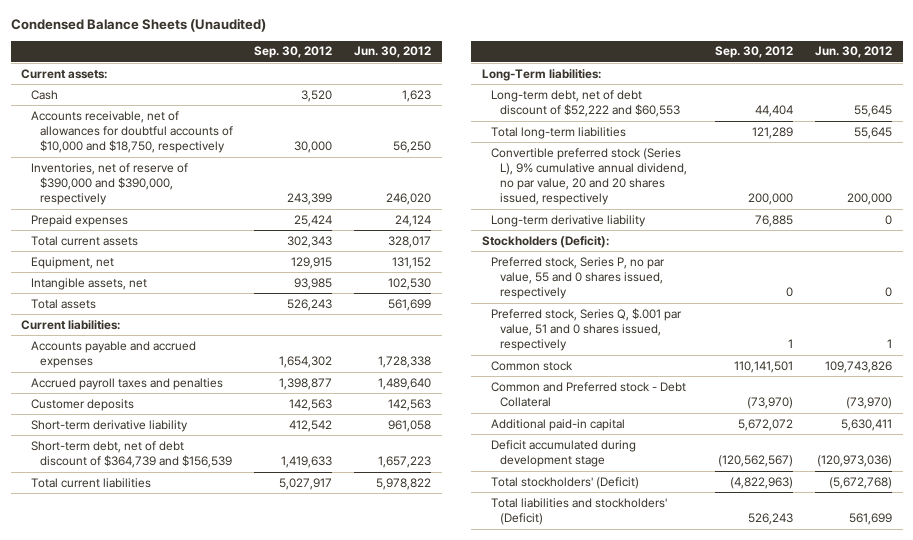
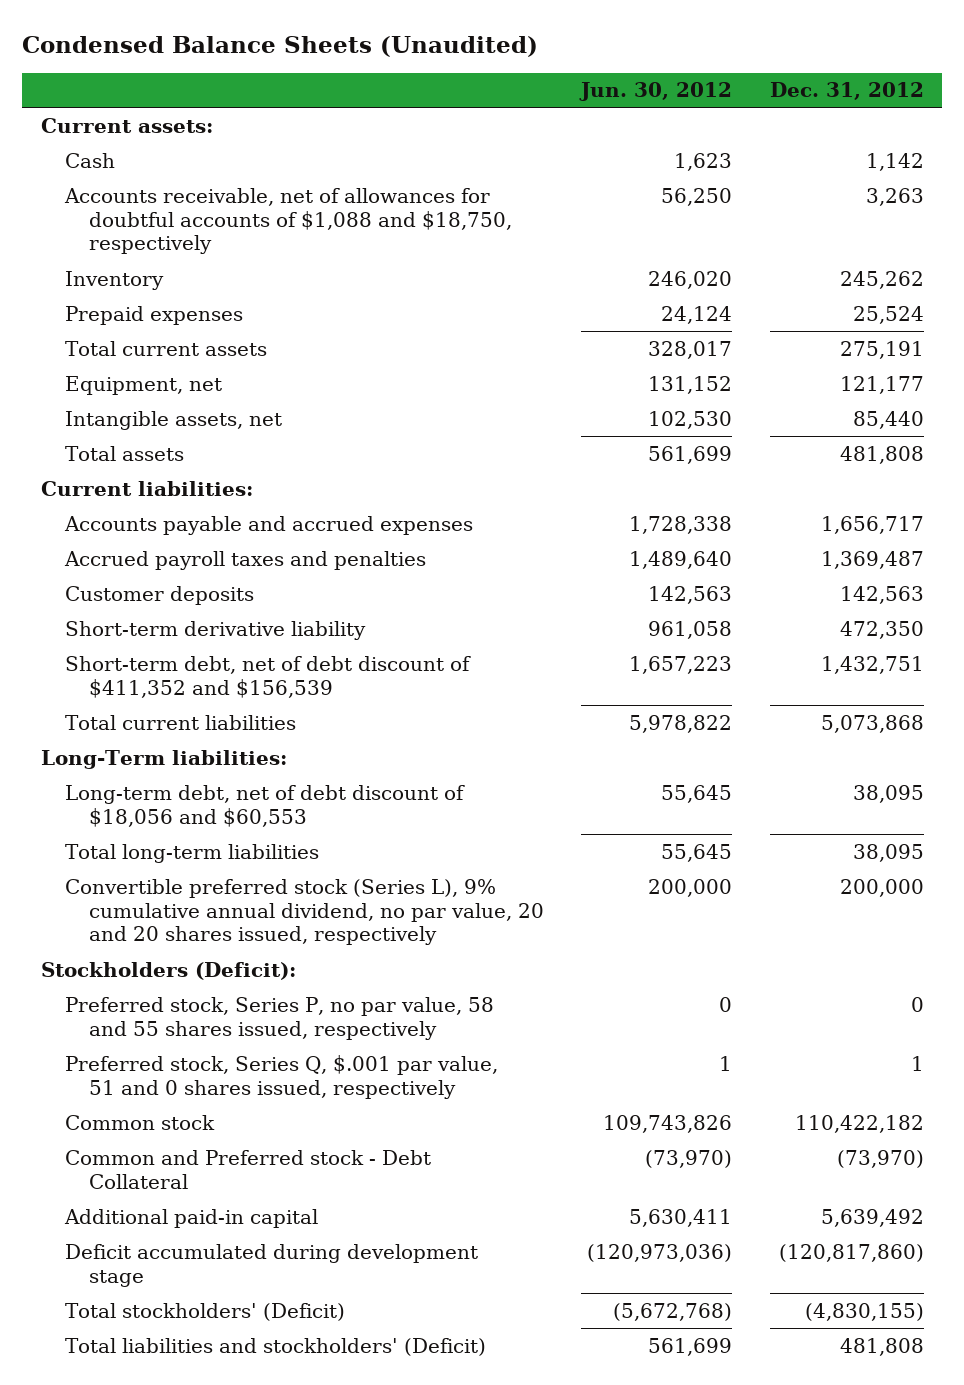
- | Sep. 30, 2012 | Jun. 30, 2012
+ | Jun. 30, 2012 | Dec. 31, 2012
- Accounts receivable, net of allowances for doubtful accounts of $10,000 and $18,750, respectively | 30,000 | 56,250
- Inventories, net of reserve of $390,000 and $390,000, respectively | 243,399 | 246,020
+ Accounts receivable, net of allowances for doubtful accounts of $1,088 and $18,750, respectively | 56,250 | 3,263
+ Inventory | 246,020 | 245,262
- Short-term debt, net of debt discount of $364,739 and $156,539 | 1,419,633 | 1,657,223
+ Short-term debt, net of debt discount of $411,352 and $156,539 | 1,657,223 | 1,432,751
- Long-term debt, net of debt discount of $52,222 and $60,553 | 44,404 | 55,645
+ Long-term debt, net of debt discount of $18,056 and $60,553 | 55,645 | 38,095
- Long-term derivative liability | 76,885 | 0
- Preferred stock, Series P, no par value, 55 and 0 shares issued, respectively | 0 | 0
+ Preferred stock, Series P, no par value, 58 and 55 shares issued, respectively | 0 | 0

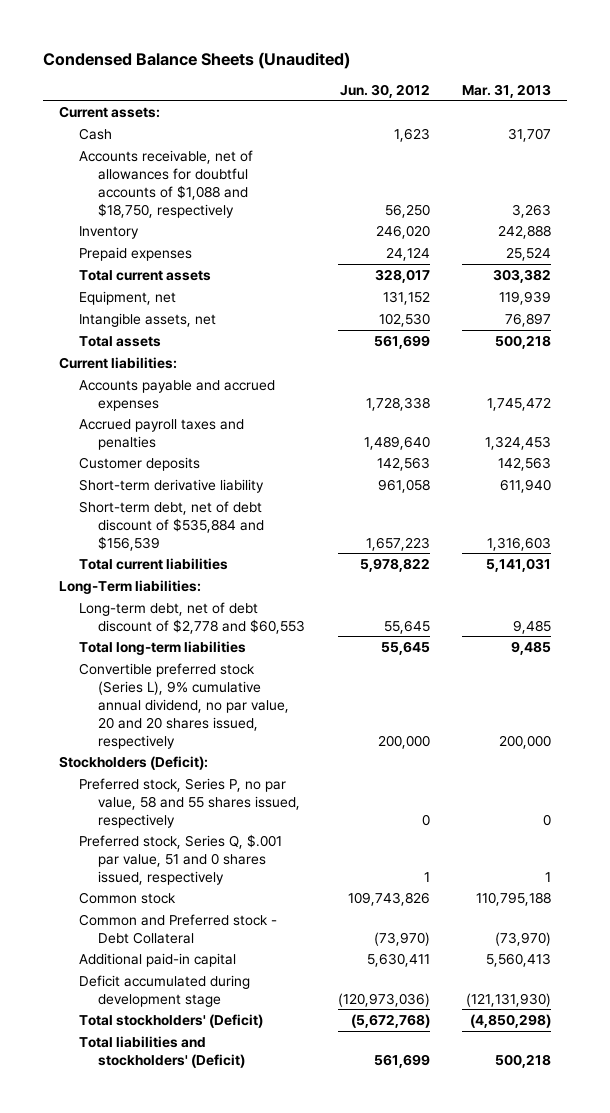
- | Jun. 30, 2012 | Dec. 31, 2012
+ | Jun. 30, 2012 | Mar. 31, 2013
- Short-term debt, net of debt discount of $411,352 and $156,539 | 1,657,223 | 1,432,751
+ Short-term debt, net of debt discount of $535,884 and $156,539 | 1,657,223 | 1,316,603
- Long-term debt, net of debt discount of $18,056 and $60,553 | 55,645 | 38,095
+ Long-term debt, net of debt discount of $2,778 and $60,553 | 55,645 | 9,485

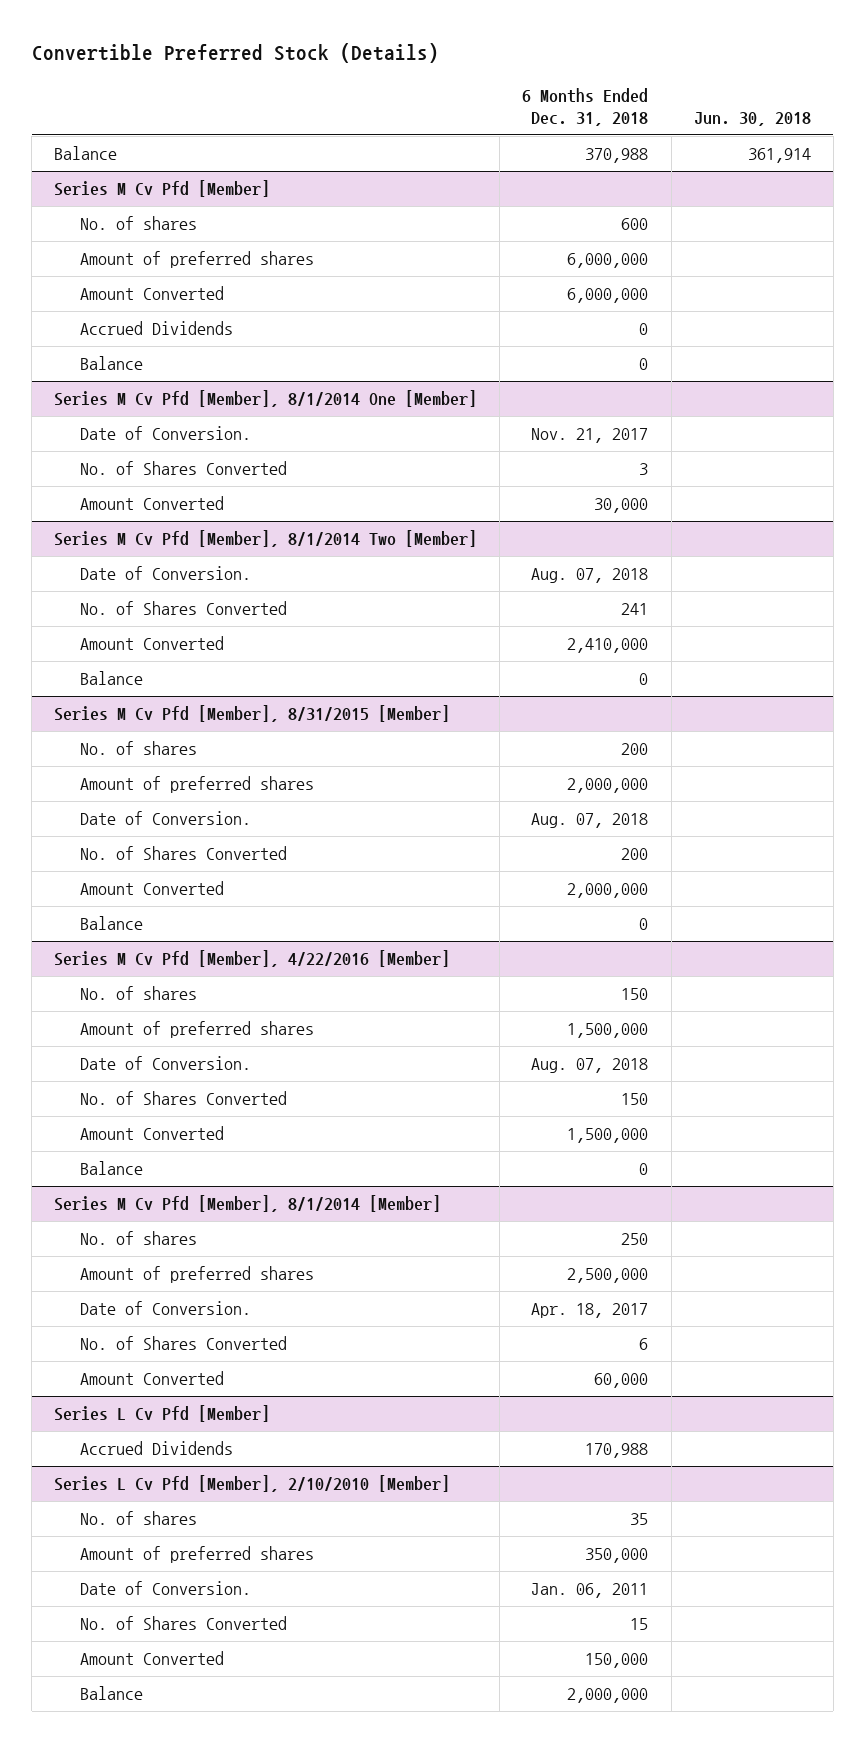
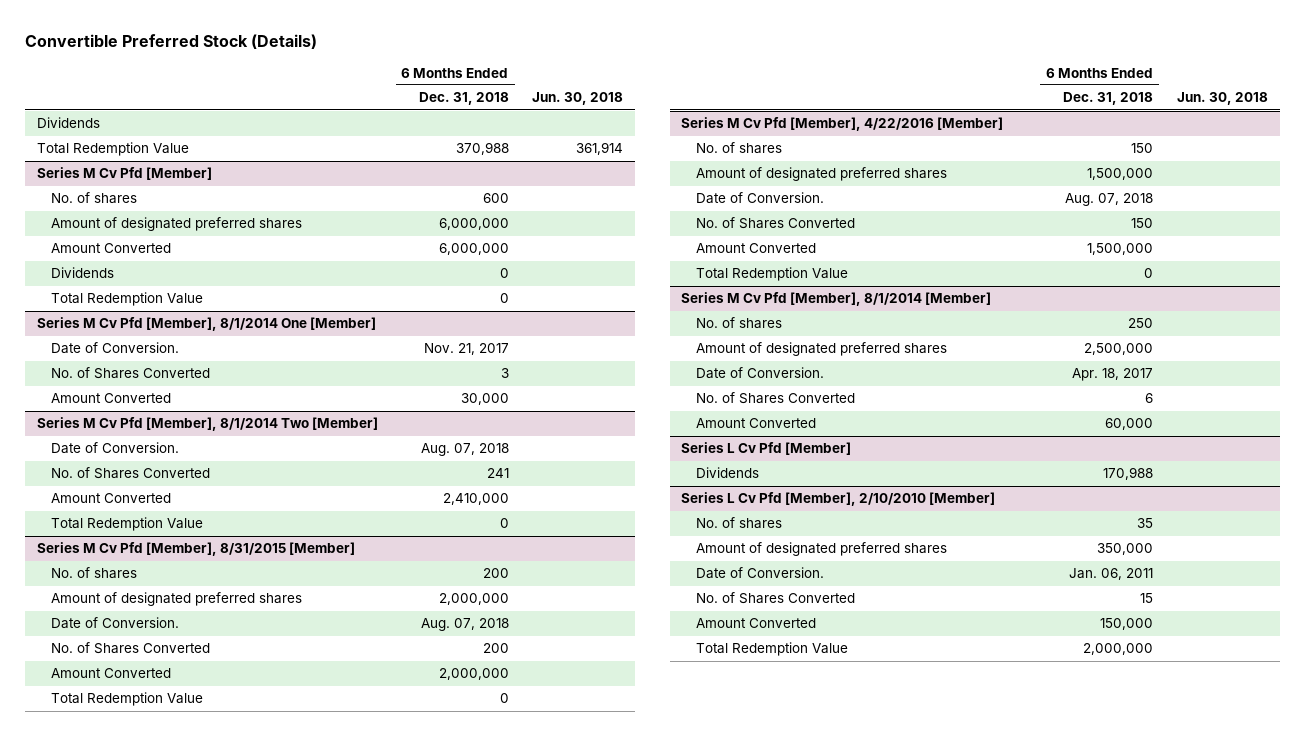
- Balance | 370,988 | 361,914
+ Dividends
+ Total Redemption Value | 370,988 | 361,914
@ Series M Cv Pfd [Member]
- Amount of preferred shares | 6,000,000 |
+ Amount of designated preferred shares | 6,000,000 |
- Accrued Dividends | 0 |
- Balance | 0 |
+ Dividends | 0 |
+ Total Redemption Value | 0 |
@ Series M Cv Pfd [Member], 8/1/2014 Two [Member]
- Balance | 0 |
+ Total Redemption Value | 0 |
@ Series M Cv Pfd [Member], 8/31/2015 [Member]
- Amount of preferred shares | 2,000,000 |
+ Amount of designated preferred shares | 2,000,000 |
- Balance | 0 |
+ Total Redemption Value | 0 |
@ Series M Cv Pfd [Member], 4/22/2016 [Member]
- Amount of preferred shares | 1,500,000 |
+ Amount of designated preferred shares | 1,500,000 |
- Balance | 0 |
+ Total Redemption Value | 0 |
@ Series M Cv Pfd [Member], 8/1/2014 [Member]
- Amount of preferred shares | 2,500,000 |
+ Amount of designated preferred shares | 2,500,000 |
@ Series L Cv Pfd [Member]
- Accrued Dividends | 170,988 |
+ Dividends | 170,988 |
@ Series L Cv Pfd [Member], 2/10/2010 [Member]
- Amount of preferred shares | 350,000 |
+ Amount of designated preferred shares | 350,000 |
- Balance | 2,000,000 |
+ Total Redemption Value | 2,000,000 |

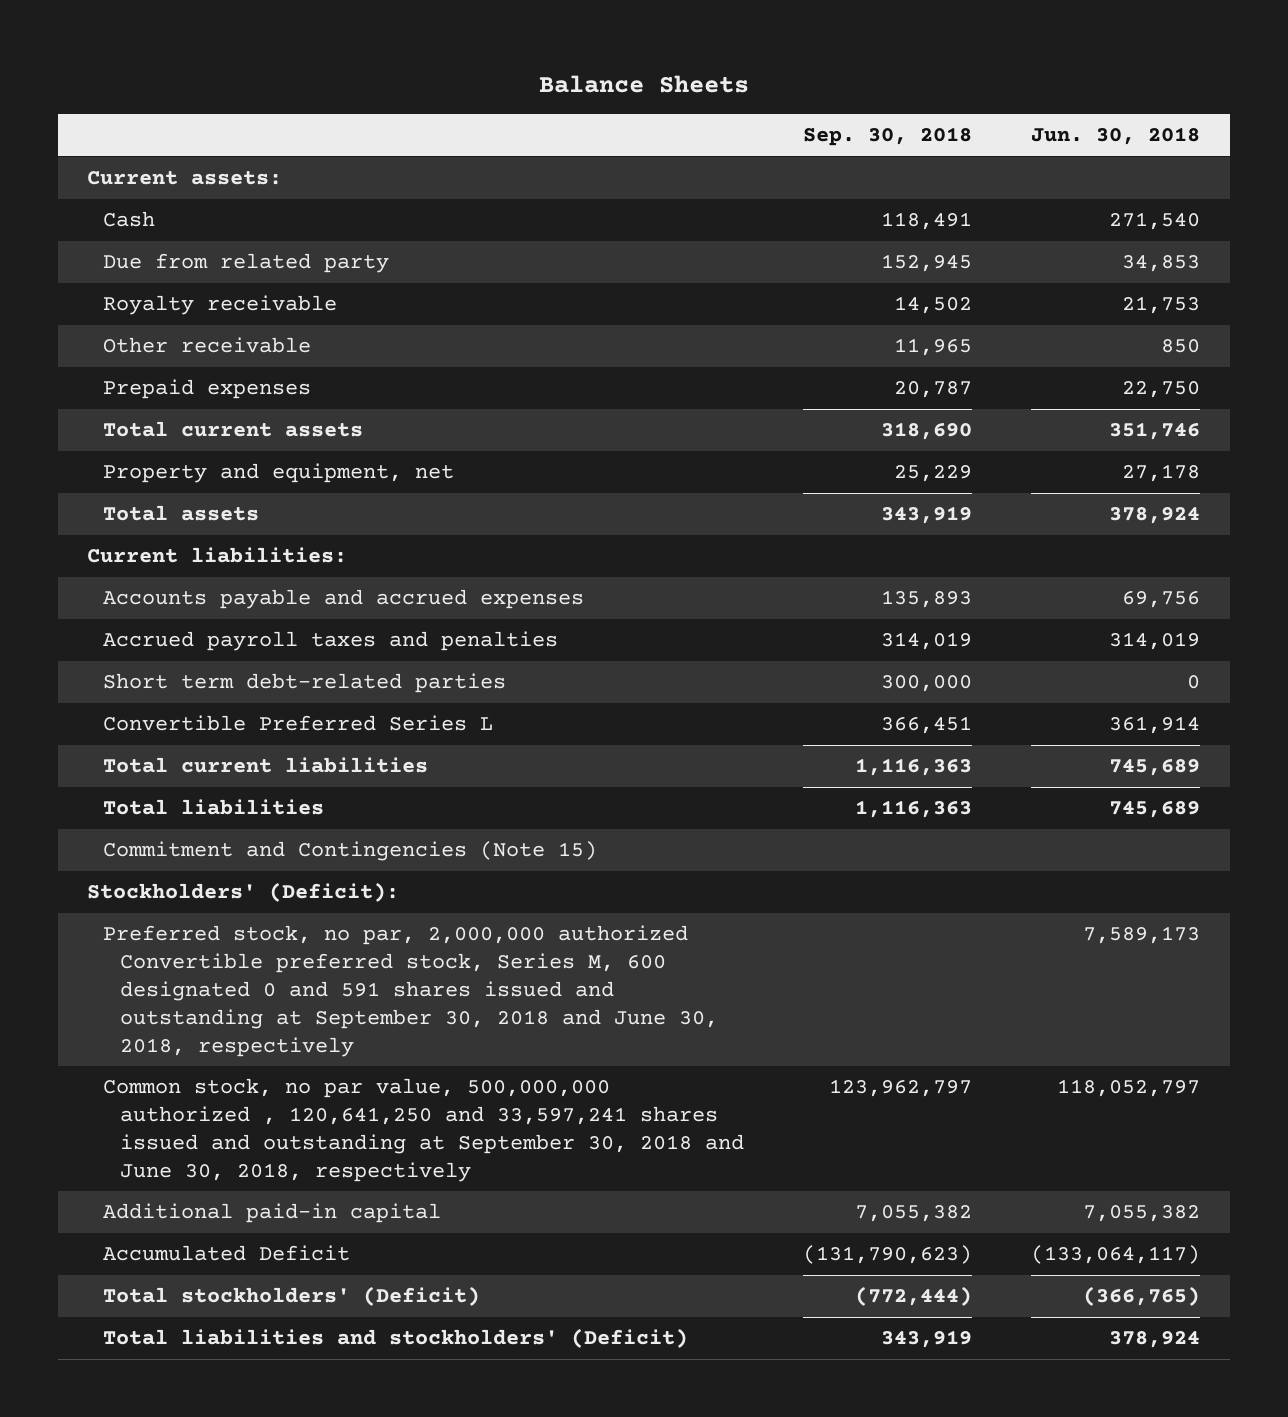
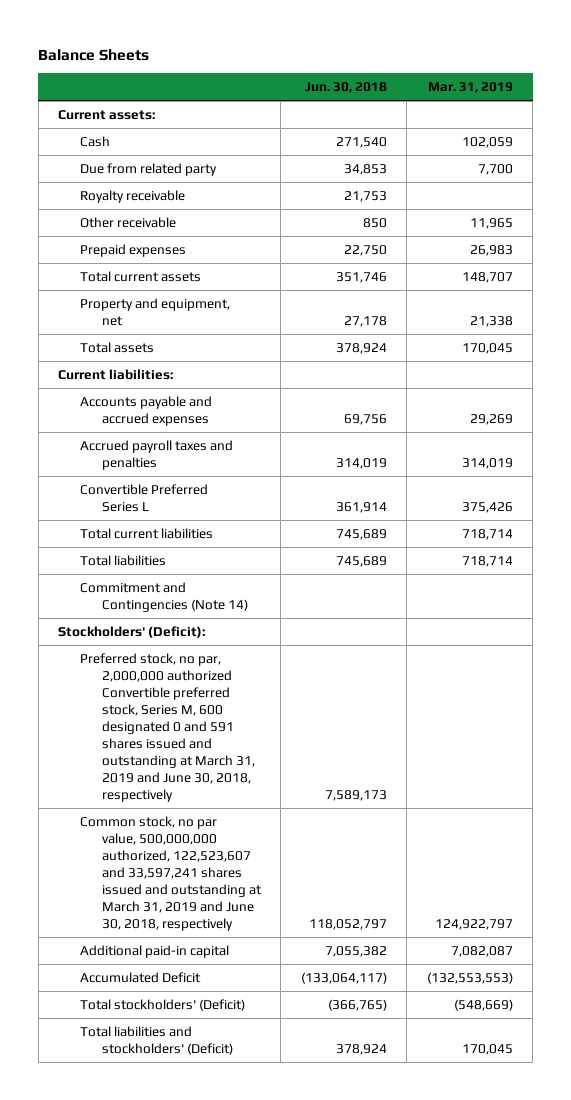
- | Sep. 30, 2018 | Jun. 30, 2018
+ | Jun. 30, 2018 | Mar. 31, 2019
- Short term debt-related parties | 300,000 | 0
- Commitment and Contingencies (Note 15)
+ Commitment and Contingencies (Note 14)
- Preferred stock, no par, 2,000,000 authorized Convertible preferred stock, Series M, 600 designated 0 and 591 shares issued and outstanding at September 30, 2018 and June 30, 2018, respectively | | 7,589,173
- Common stock, no par value, 500,000,000 authorized , 120,641,250 and 33,597,241 shares issued and outstanding at September 30, 2018 and June 30, 2018, respectively | 123,962,797 | 118,052,797
+ Preferred stock, no par, 2,000,000 authorized Convertible preferred stock, Series M, 600 designated 0 and 591 shares issued and outstanding at March 31, 2019 and June 30, 2018, respectively | 7,589,173 |
+ Common stock, no par value, 500,000,000 authorized, 122,523,607 and 33,597,241 shares issued and outstanding at March 31, 2019 and June 30, 2018, respectively | 118,052,797 | 124,922,797

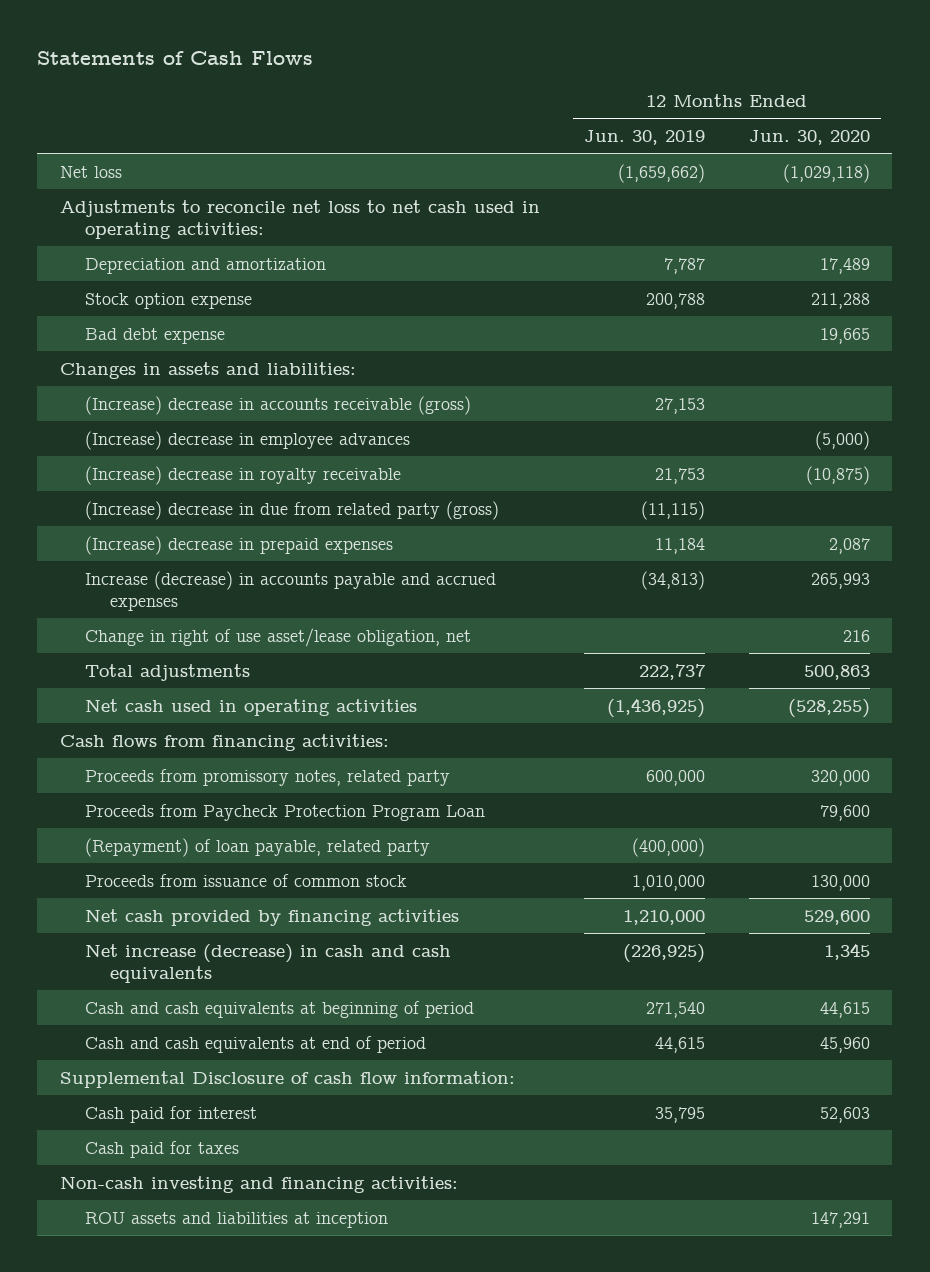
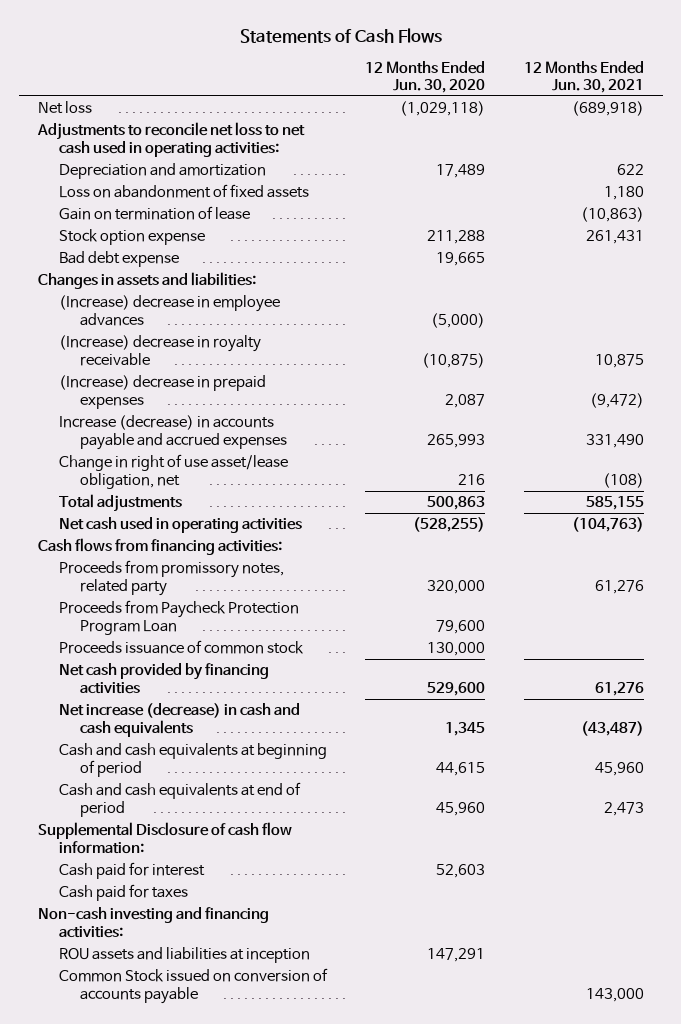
- | 12 Months Ended Jun. 30, 2019 | 12 Months Ended Jun. 30, 2020
+ | 12 Months Ended Jun. 30, 2020 | 12 Months Ended Jun. 30, 2021
+ Loss on abandonment of fixed assets | | 1,180
+ Gain on termination of lease | | (10,863)
- (Increase) decrease in accounts receivable (gross) | 27,153 |
- (Increase) decrease in due from related party (gross) | (11,115) |
- (Repayment) of loan payable, related party | (400,000) |
- Proceeds from issuance of common stock | 1,010,000 | 130,000
+ Proceeds issuance of common stock | 130,000 |
+ Common Stock issued on conversion of accounts payable | | 143,000

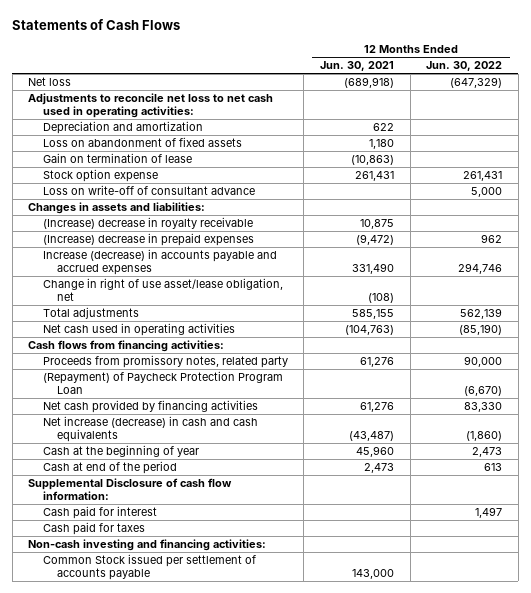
- | 12 Months Ended Jun. 30, 2020 | 12 Months Ended Jun. 30, 2021
+ | 12 Months Ended Jun. 30, 2021 | 12 Months Ended Jun. 30, 2022
- Bad debt expense | 19,665 |
+ Loss on write-off of consultant advance | | 5,000
- (Increase) decrease in employee advances | (5,000) |
- Proceeds from Paycheck Protection Program Loan | 79,600 |
- Proceeds issuance of common stock | 130,000 |
+ (Repayment) of Paycheck Protection Program Loan | | (6,670)
- Cash and cash equivalents at beginning of period | 44,615 | 45,960
- Cash and cash equivalents at end of period | 45,960 | 2,473
+ Cash at the beginning of year | 45,960 | 2,473
+ Cash at end of the period | 2,473 | 613
- ROU assets and liabilities at inception | 147,291 |
- Common Stock issued on conversion of accounts payable | | 143,000
+ Common Stock issued per settlement of accounts payable | 143,000 |

